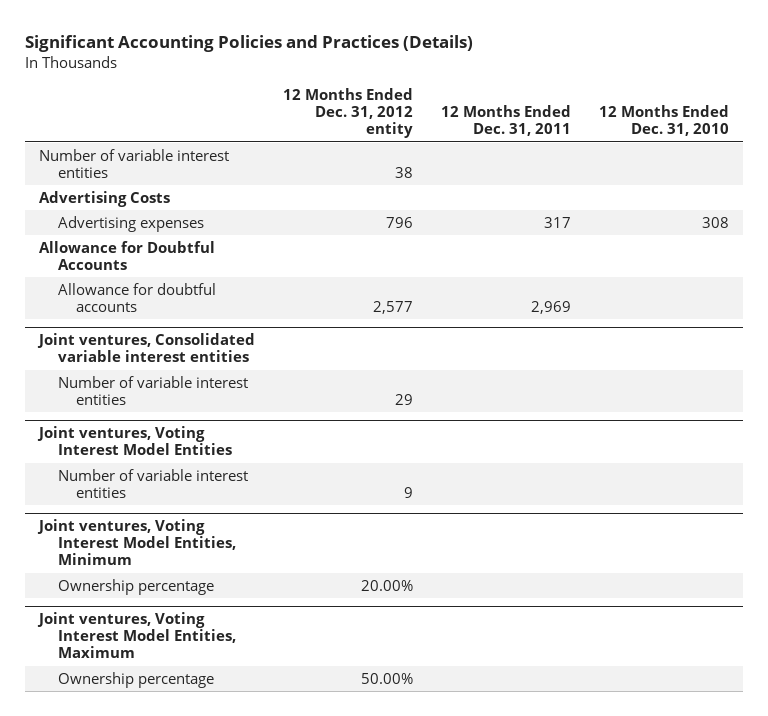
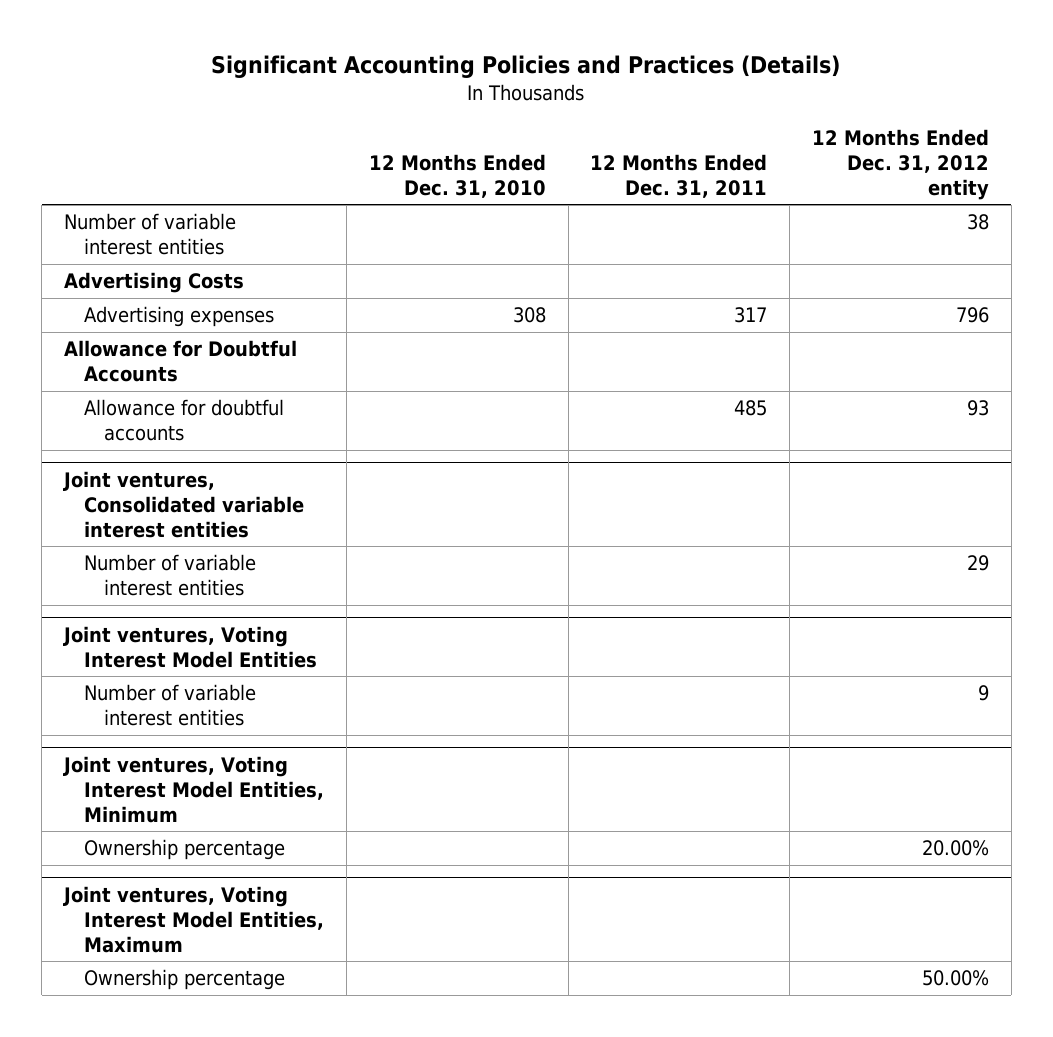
- | 12 Months Ended Dec. 31, 2012 entity | 12 Months Ended Dec. 31, 2011 | 12 Months Ended Dec. 31, 2010
+ | 12 Months Ended Dec. 31, 2010 | 12 Months Ended Dec. 31, 2011 | 12 Months Ended Dec. 31, 2012 entity
- Allowance for doubtful accounts | 2,577 | 2,969 |
+ Allowance for doubtful accounts | | 485 | 93

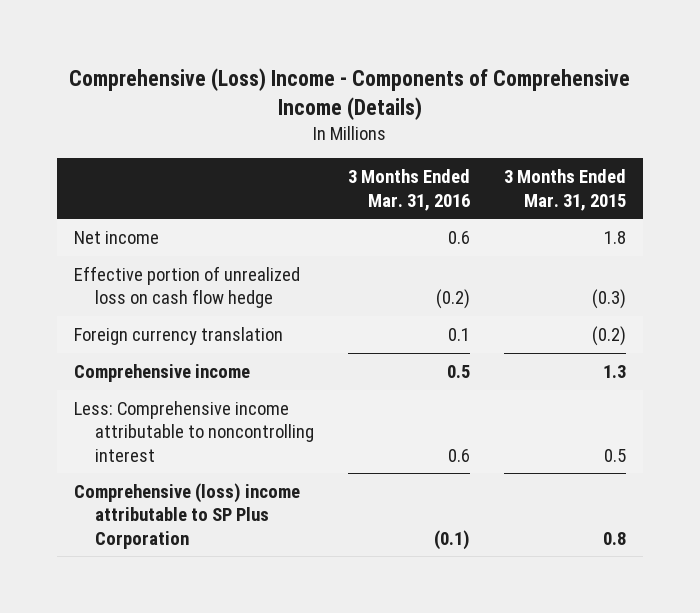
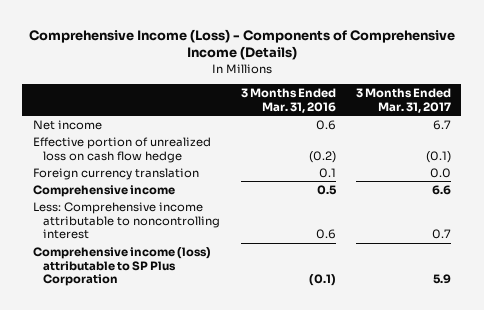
- Comprehensive (Loss) Income - Components of Comprehensive Income (Details)
+ Comprehensive Income (Loss) - Components of Comprehensive Income (Details)
- | 3 Months Ended Mar. 31, 2016 | 3 Months Ended Mar. 31, 2015
+ | 3 Months Ended Mar. 31, 2016 | 3 Months Ended Mar. 31, 2017
- Comprehensive (loss) income attributable to SP Plus Corporation | (0.1) | 0.8
+ Comprehensive income (loss) attributable to SP Plus Corporation | (0.1) | 5.9

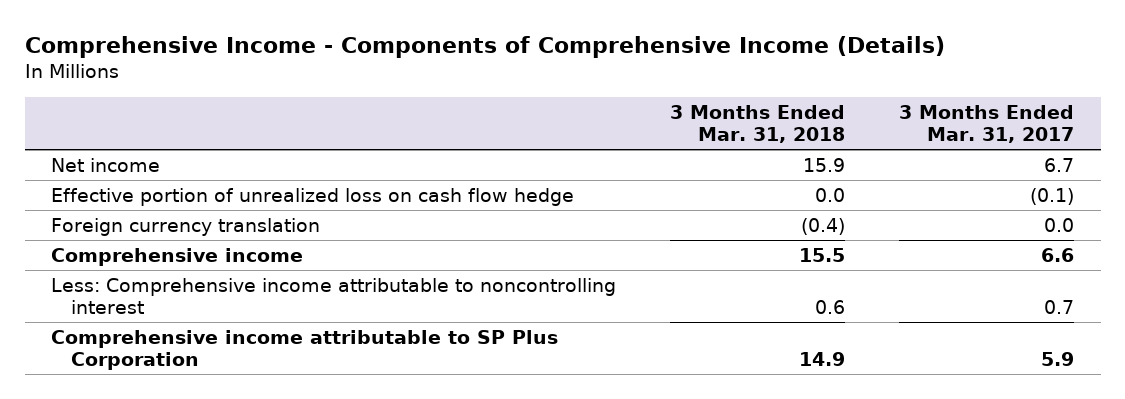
- Comprehensive Income (Loss) - Components of Comprehensive Income (Details)
+ Comprehensive Income - Components of Comprehensive Income (Details)
- | 3 Months Ended Mar. 31, 2016 | 3 Months Ended Mar. 31, 2017
+ | 3 Months Ended Mar. 31, 2018 | 3 Months Ended Mar. 31, 2017
- Comprehensive income (loss) attributable to SP Plus Corporation | (0.1) | 5.9
+ Comprehensive income attributable to SP Plus Corporation | 14.9 | 5.9

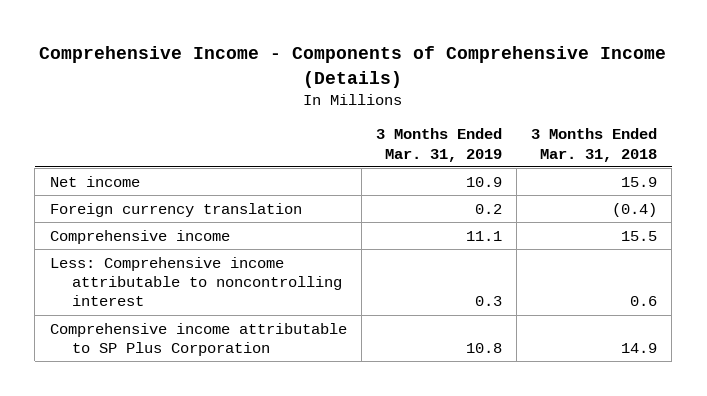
- | 3 Months Ended Mar. 31, 2018 | 3 Months Ended Mar. 31, 2017
+ | 3 Months Ended Mar. 31, 2019 | 3 Months Ended Mar. 31, 2018
- Effective portion of unrealized loss on cash flow hedge | 0.0 | (0.1)

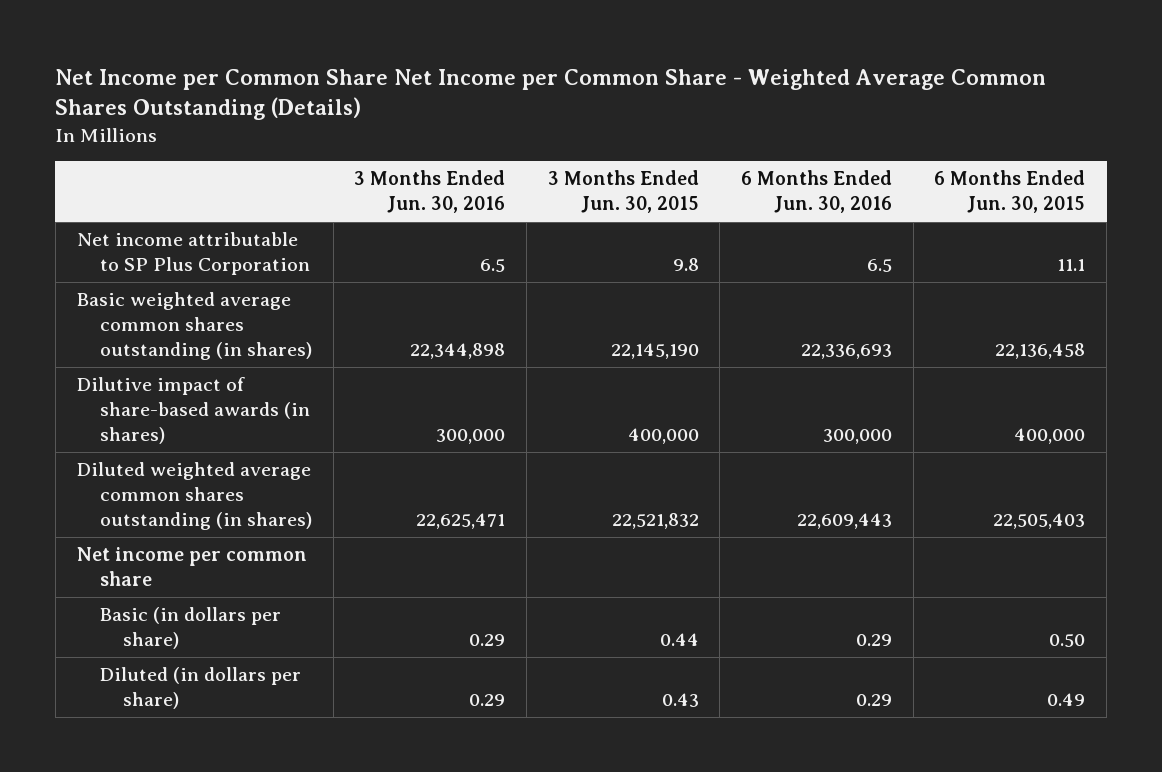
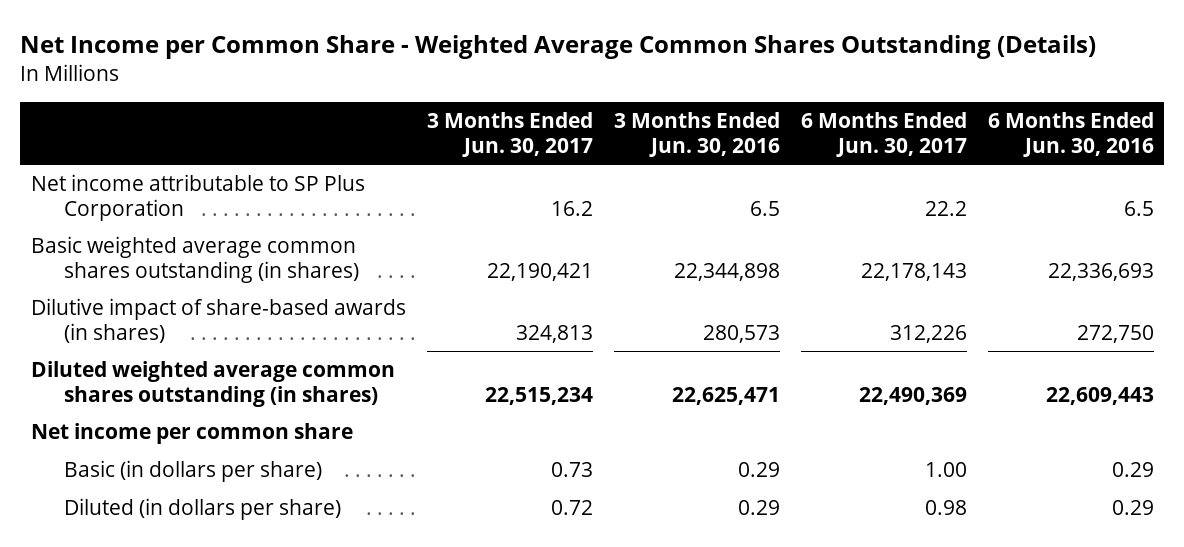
- Net Income per Common Share Net Income per Common Share - Weighted Average Common Shares Outstanding (Details)
+ Net Income per Common Share - Weighted Average Common Shares Outstanding (Details)
- | 3 Months Ended Jun. 30, 2016 | 3 Months Ended Jun. 30, 2015 | 6 Months Ended Jun. 30, 2016 | 6 Months Ended Jun. 30, 2015
+ | 3 Months Ended Jun. 30, 2017 | 3 Months Ended Jun. 30, 2016 | 6 Months Ended Jun. 30, 2017 | 6 Months Ended Jun. 30, 2016
- Dilutive impact of share-based awards (in shares) | 300,000 | 400,000 | 300,000 | 400,000
+ Dilutive impact of share-based awards (in shares) | 324,813 | 280,573 | 312,226 | 272,750

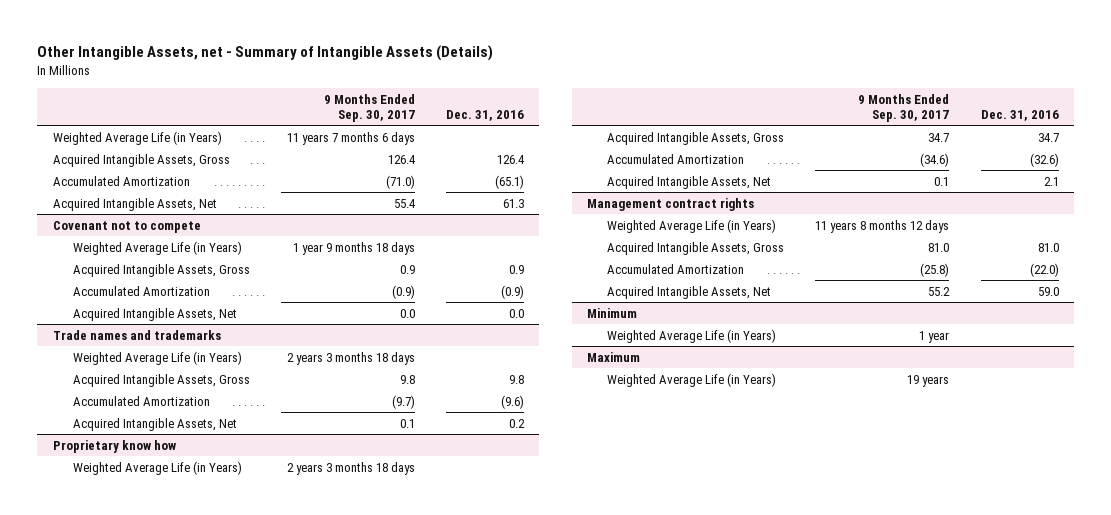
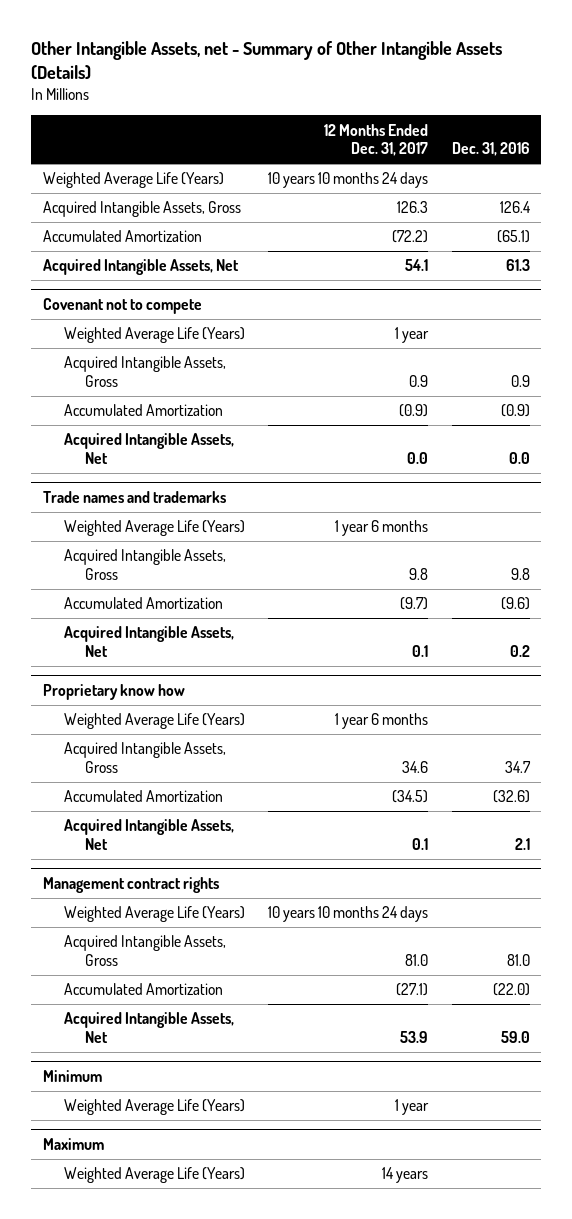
- Other Intangible Assets, net - Summary of Intangible Assets (Details)
+ Other Intangible Assets, net - Summary of Other Intangible Assets (Details)
- | 9 Months Ended Sep. 30, 2017 | Dec. 31, 2016
+ | 12 Months Ended Dec. 31, 2017 | Dec. 31, 2016
- Weighted Average Life (in Years) | 11 years 7 months 6 days |
+ Weighted Average Life (Years) | 10 years 10 months 24 days |
@ Covenant not to compete
- Weighted Average Life (in Years) | 1 year 9 months 18 days |
+ Weighted Average Life (Years) | 1 year |
@ Trade names and trademarks
- Weighted Average Life (in Years) | 2 years 3 months 18 days |
+ Weighted Average Life (Years) | 1 year 6 months |
@ Proprietary know how
- Weighted Average Life (in Years) | 2 years 3 months 18 days |
+ Weighted Average Life (Years) | 1 year 6 months |
@ Management contract rights
- Weighted Average Life (in Years) | 11 years 8 months 12 days |
+ Weighted Average Life (Years) | 10 years 10 months 24 days |
@ Minimum
- Weighted Average Life (in Years) | 1 year |
+ Weighted Average Life (Years) | 1 year |
@ Maximum
- Weighted Average Life (in Years) | 19 years |
+ Weighted Average Life (Years) | 14 years |

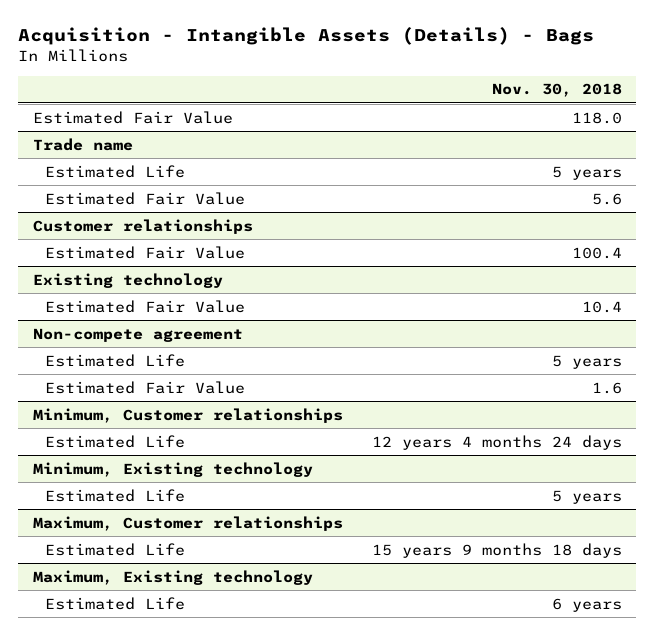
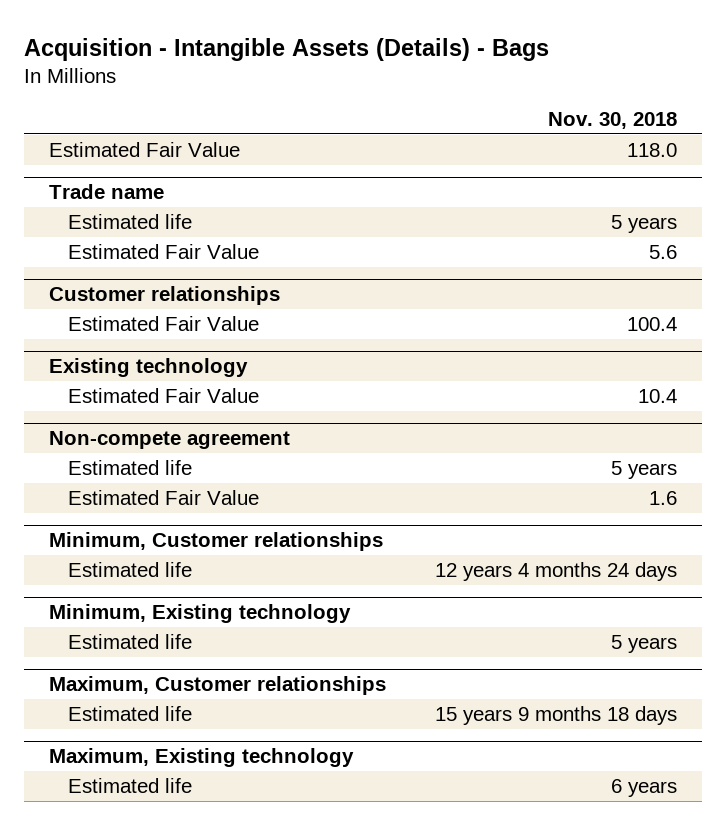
@ Trade name
- Estimated Life | 5 years
+ Estimated life | 5 years
@ Non-compete agreement
- Estimated Life | 5 years
+ Estimated life | 5 years
@ Minimum, Customer relationships
- Estimated Life | 12 years 4 months 24 days
+ Estimated life | 12 years 4 months 24 days
@ Minimum, Existing technology
- Estimated Life | 5 years
+ Estimated life | 5 years
@ Maximum, Customer relationships
- Estimated Life | 15 years 9 months 18 days
+ Estimated life | 15 years 9 months 18 days
@ Maximum, Existing technology
- Estimated Life | 6 years
+ Estimated life | 6 years

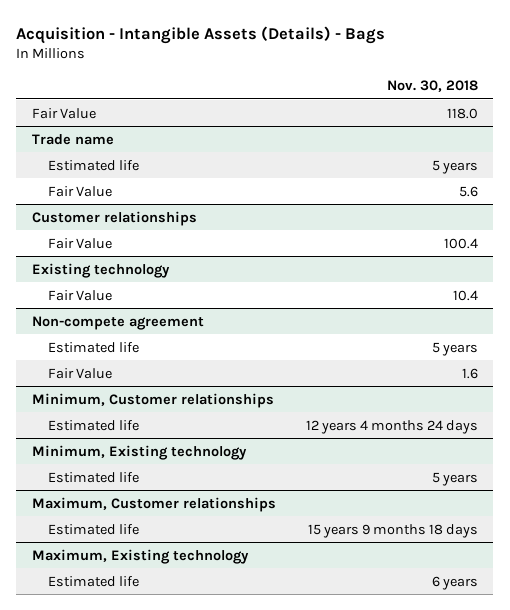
- Estimated Fair Value | 118.0
+ Fair Value | 118.0
@ Trade name
- Estimated Fair Value | 5.6
+ Fair Value | 5.6
@ Customer relationships
- Estimated Fair Value | 100.4
+ Fair Value | 100.4
@ Existing technology
- Estimated Fair Value | 10.4
+ Fair Value | 10.4
@ Non-compete agreement
- Estimated Fair Value | 1.6
+ Fair Value | 1.6

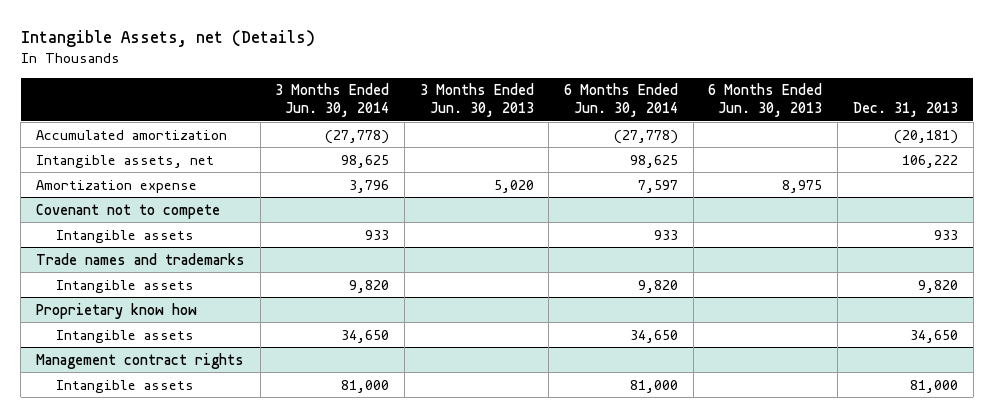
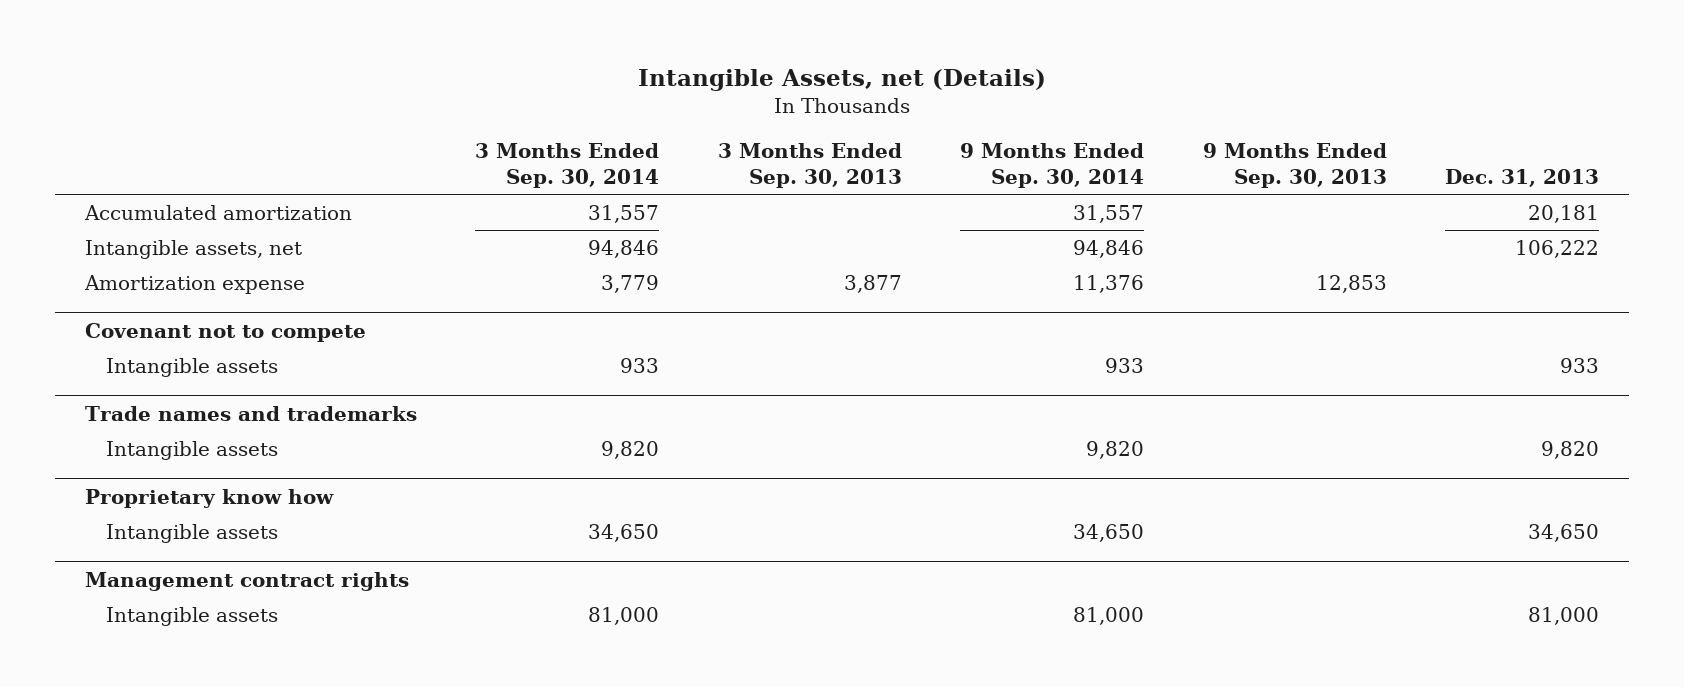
- | 3 Months Ended Jun. 30, 2014 | 3 Months Ended Jun. 30, 2013 | 6 Months Ended Jun. 30, 2014 | 6 Months Ended Jun. 30, 2013 | Dec. 31, 2013
+ | 3 Months Ended Sep. 30, 2014 | 3 Months Ended Sep. 30, 2013 | 9 Months Ended Sep. 30, 2014 | 9 Months Ended Sep. 30, 2013 | Dec. 31, 2013
- Accumulated amortization | (27,778) | | (27,778) | | (20,181)
+ Accumulated amortization | 31,557 | | 31,557 | | 20,181

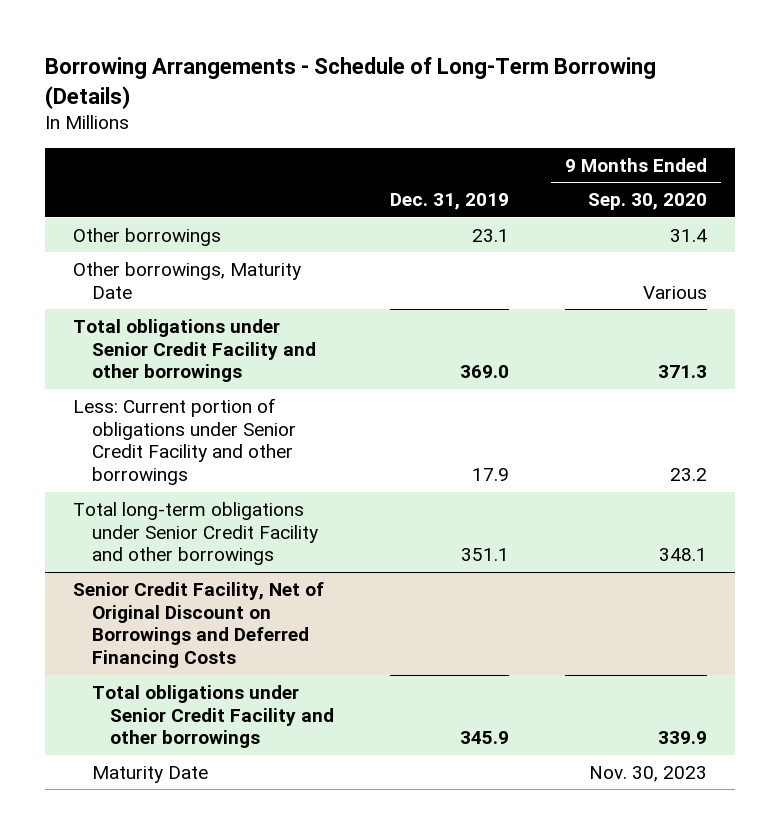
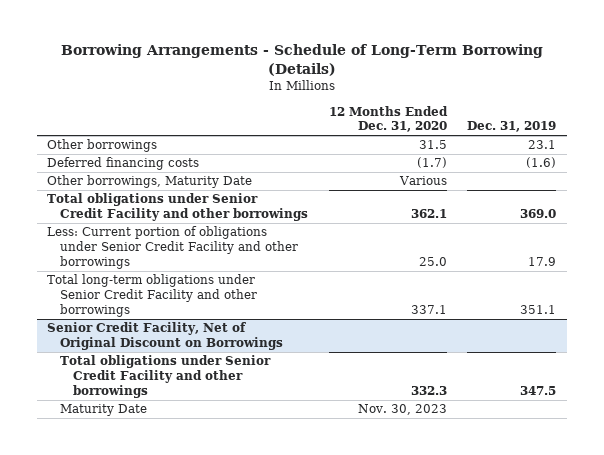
- | Dec. 31, 2019 | 9 Months Ended Sep. 30, 2020
+ | 12 Months Ended Dec. 31, 2020 | Dec. 31, 2019
+ Deferred financing costs | (1.7) | (1.6)
- Senior Credit Facility, Net of Original Discount on Borrowings and Deferred Financing Costs
- Total obligations under Senior Credit Facility and other borrowings | 345.9 | 339.9
+ Senior Credit Facility, Net of Original Discount on Borrowings
+ Total obligations under Senior Credit Facility and other borrowings | 332.3 | 347.5

